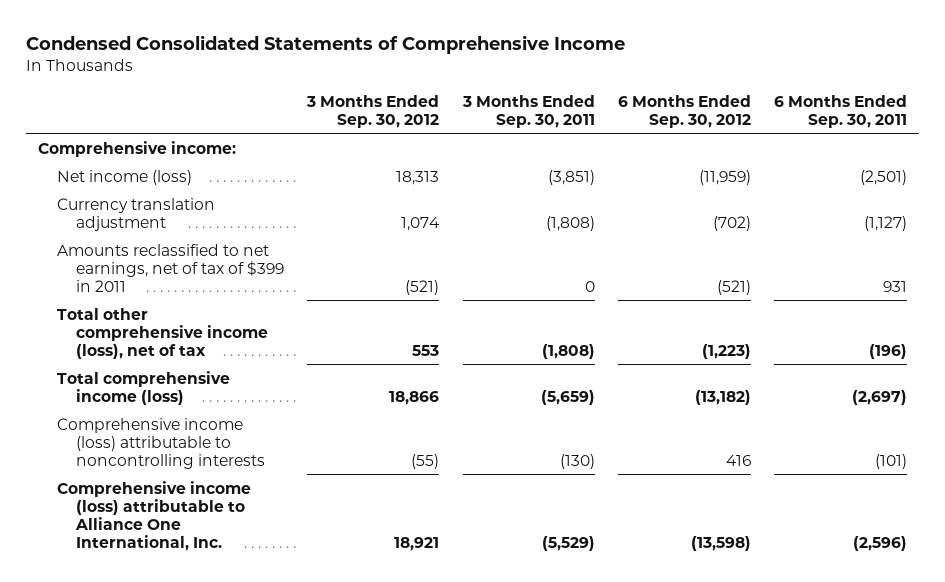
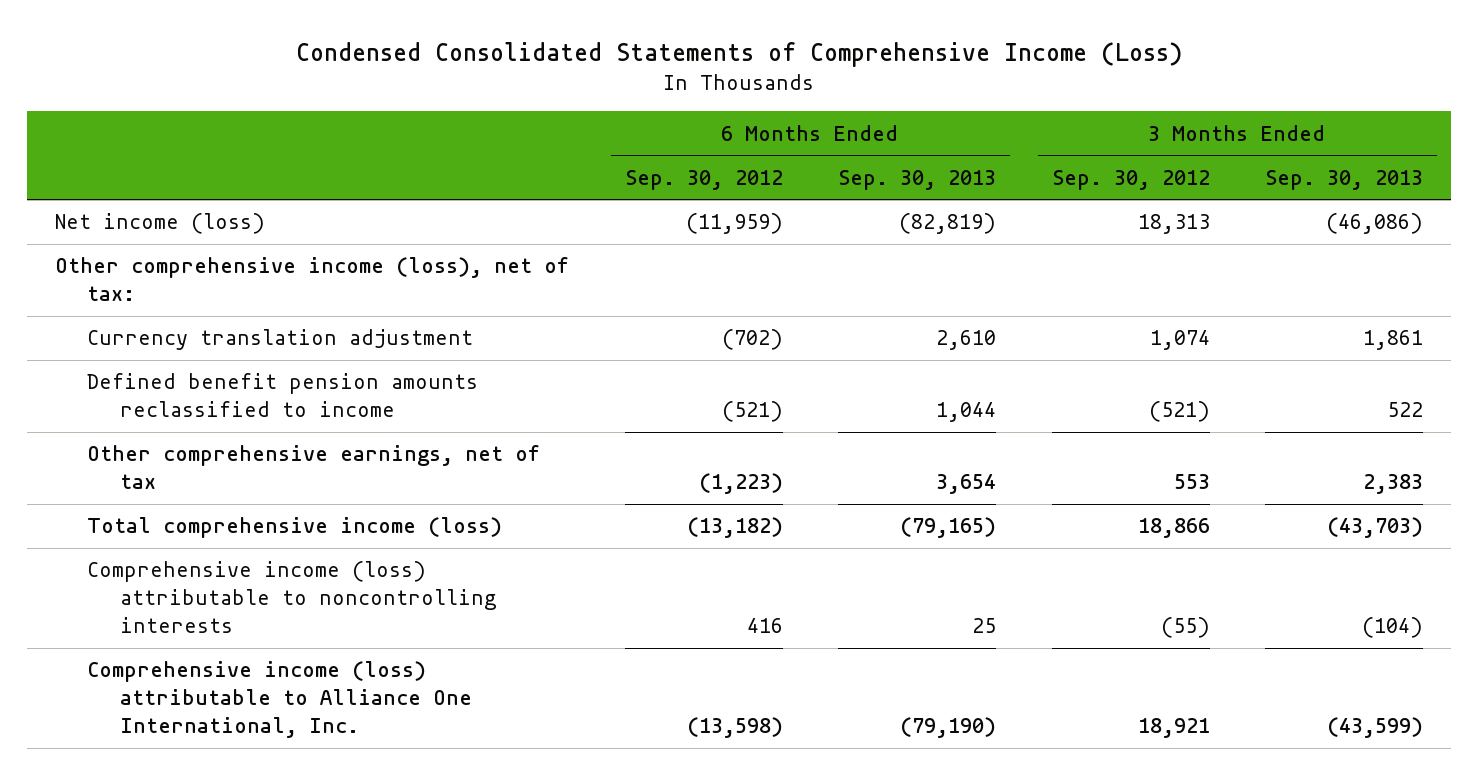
- Condensed Consolidated Statements of Comprehensive Income
+ Condensed Consolidated Statements of Comprehensive Income (Loss)
- | 3 Months Ended Sep. 30, 2012 | 3 Months Ended Sep. 30, 2011 | 6 Months Ended Sep. 30, 2012 | 6 Months Ended Sep. 30, 2011
+ | 6 Months Ended Sep. 30, 2012 | 6 Months Ended Sep. 30, 2013 | 3 Months Ended Sep. 30, 2012 | 3 Months Ended Sep. 30, 2013
- Comprehensive income:
+ Other comprehensive income (loss), net of tax:
- Amounts reclassified to net earnings, net of tax of $399 in 2011 | (521) | 0 | (521) | 931
- Total other comprehensive income (loss), net of tax | 553 | (1,808) | (1,223) | (196)
+ Defined benefit pension amounts reclassified to income | (521) | 1,044 | (521) | 522
+ Other comprehensive earnings, net of tax | (1,223) | 3,654 | 553 | 2,383

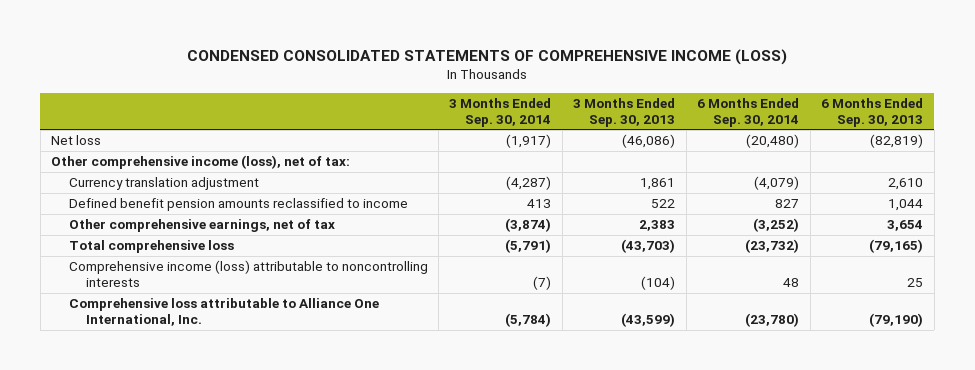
- Condensed Consolidated Statements of Comprehensive Income (Loss)
+ CONDENSED CONSOLIDATED STATEMENTS OF COMPREHENSIVE INCOME (LOSS)
- | 6 Months Ended Sep. 30, 2012 | 6 Months Ended Sep. 30, 2013 | 3 Months Ended Sep. 30, 2012 | 3 Months Ended Sep. 30, 2013
+ | 3 Months Ended Sep. 30, 2014 | 3 Months Ended Sep. 30, 2013 | 6 Months Ended Sep. 30, 2014 | 6 Months Ended Sep. 30, 2013
- Net income (loss) | (11,959) | (82,819) | 18,313 | (46,086)
+ Net loss | (1,917) | (46,086) | (20,480) | (82,819)
- Total comprehensive income (loss) | (13,182) | (79,165) | 18,866 | (43,703)
+ Total comprehensive loss | (5,791) | (43,703) | (23,732) | (79,165)
- Comprehensive income (loss) attributable to Alliance One International, Inc. | (13,598) | (79,190) | 18,921 | (43,599)
+ Comprehensive loss attributable to Alliance One International, Inc. | (5,784) | (43,599) | (23,780) | (79,190)

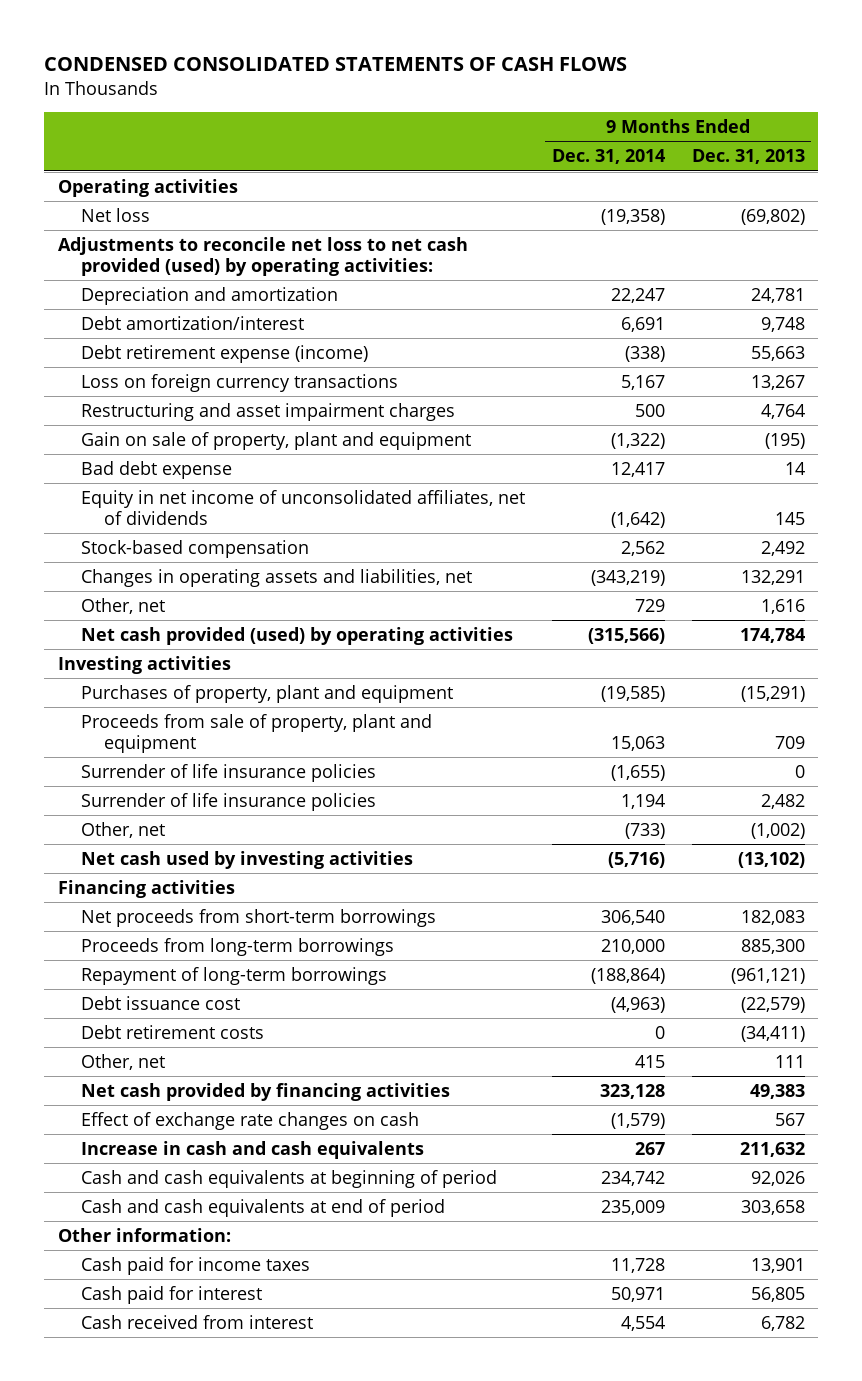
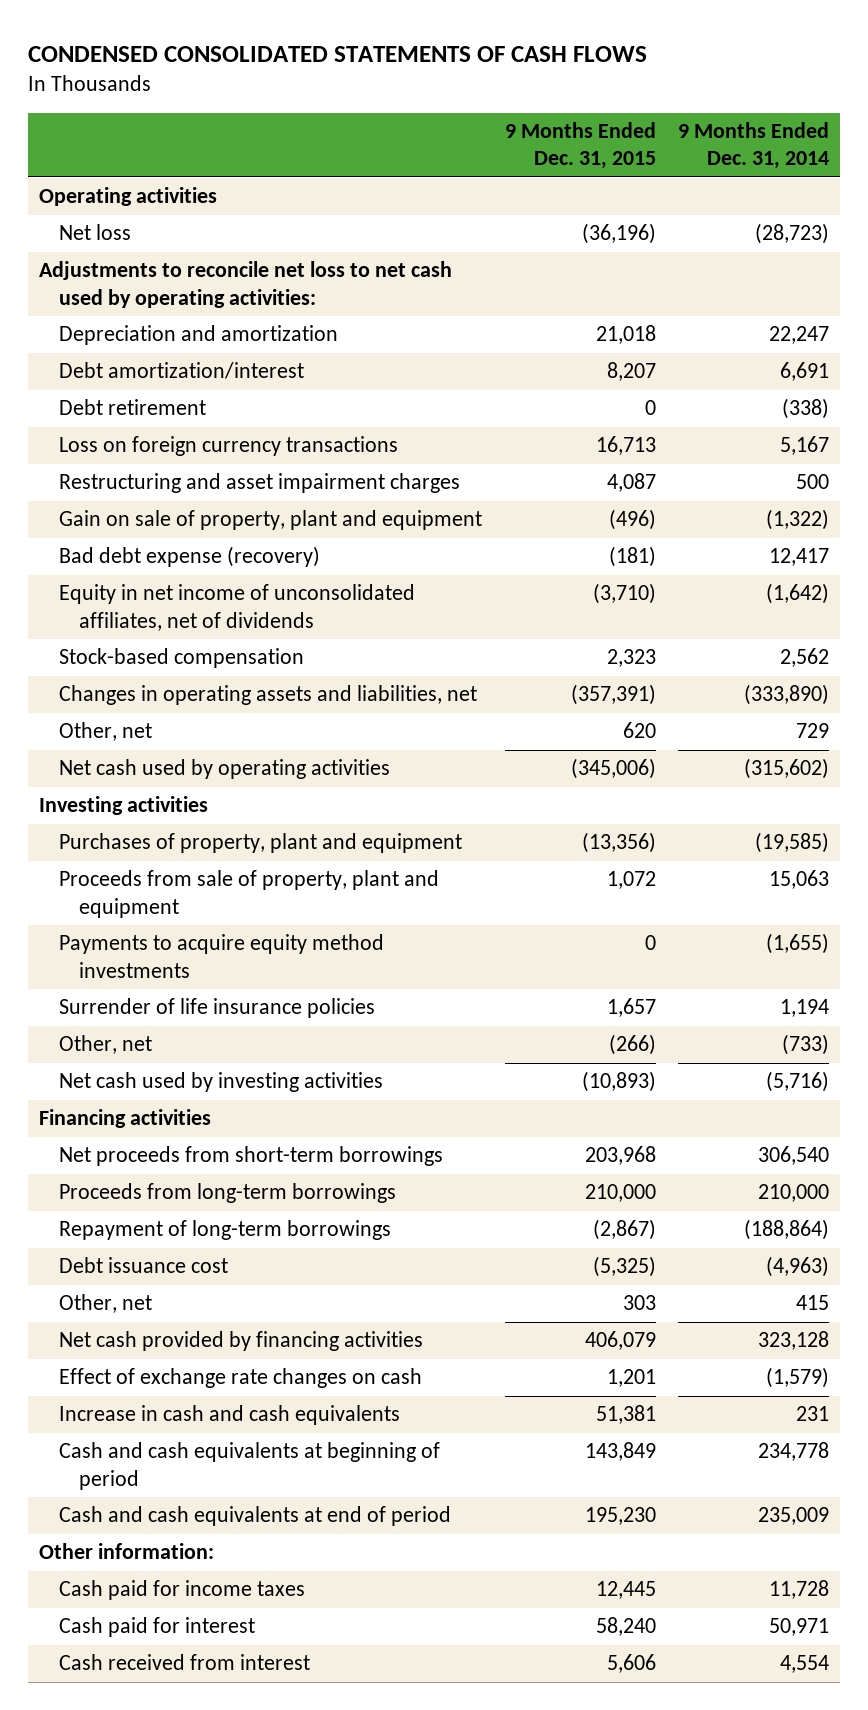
- | 9 Months Ended Dec. 31, 2014 | 9 Months Ended Dec. 31, 2013
+ | 9 Months Ended Dec. 31, 2015 | 9 Months Ended Dec. 31, 2014
- Net loss | (19,358) | (69,802)
- Adjustments to reconcile net loss to net cash provided (used) by operating activities:
+ Net loss | (36,196) | (28,723)
+ Adjustments to reconcile net loss to net cash used by operating activities:
- Debt retirement expense (income) | (338) | 55,663
+ Debt retirement | 0 | (338)
- Bad debt expense | 12,417 | 14
+ Bad debt expense (recovery) | (181) | 12,417
- Changes in operating assets and liabilities, net | (343,219) | 132,291
+ Changes in operating assets and liabilities, net | (357,391) | (333,890)
- Net cash provided (used) by operating activities | (315,566) | 174,784
+ Net cash used by operating activities | (345,006) | (315,602)
- Surrender of life insurance policies | (1,655) | 0
+ Payments to acquire equity method investments | 0 | (1,655)
- Debt retirement costs | 0 | (34,411)
- Increase in cash and cash equivalents | 267 | 211,632
- Cash and cash equivalents at beginning of period | 234,742 | 92,026
+ Increase in cash and cash equivalents | 51,381 | 231
+ Cash and cash equivalents at beginning of period | 143,849 | 234,778

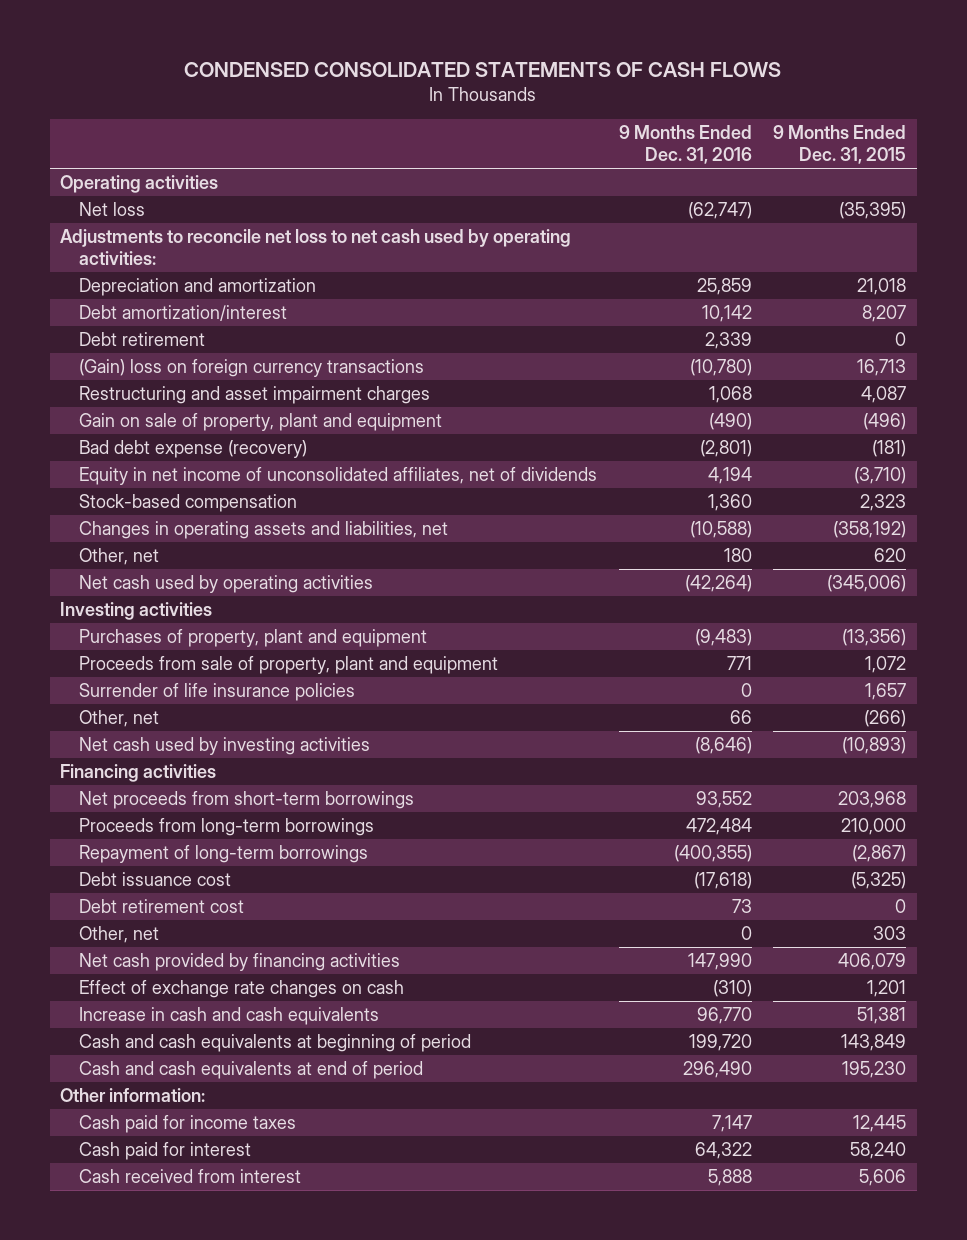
- | 9 Months Ended Dec. 31, 2015 | 9 Months Ended Dec. 31, 2014
+ | 9 Months Ended Dec. 31, 2016 | 9 Months Ended Dec. 31, 2015
- Net loss | (36,196) | (28,723)
+ Net loss | (62,747) | (35,395)
- Loss on foreign currency transactions | 16,713 | 5,167
+ (Gain) loss on foreign currency transactions | (10,780) | 16,713
- Changes in operating assets and liabilities, net | (357,391) | (333,890)
+ Changes in operating assets and liabilities, net | (10,588) | (358,192)
- Payments to acquire equity method investments | 0 | (1,655)
+ Debt retirement cost | 73 | 0

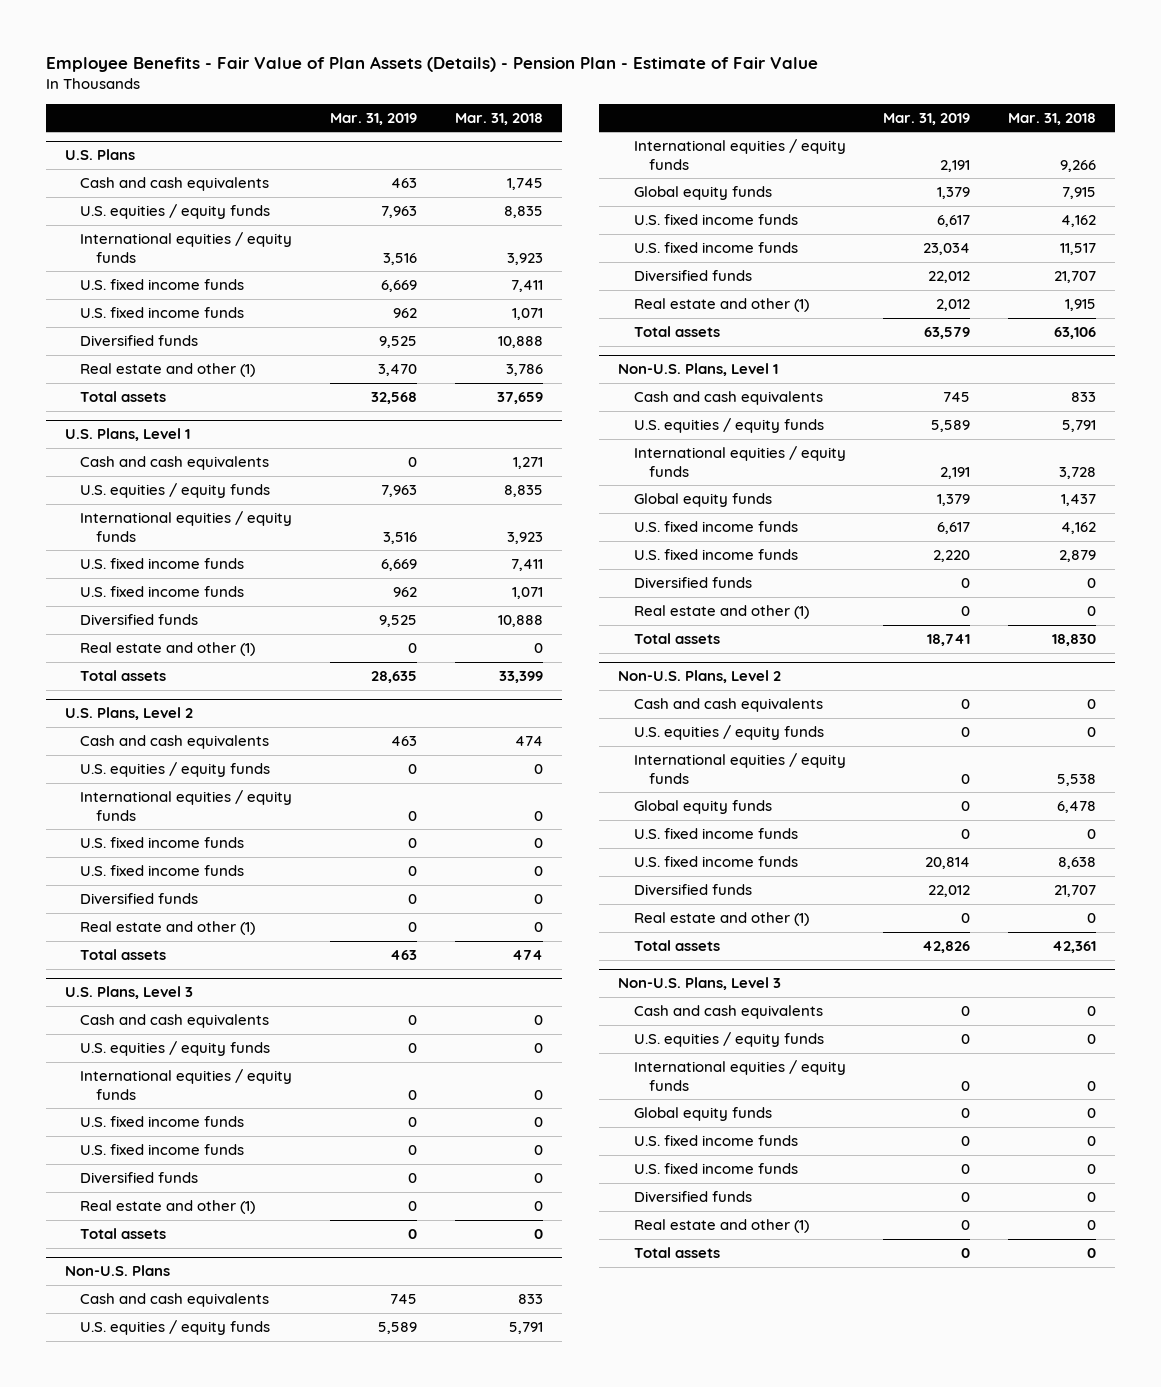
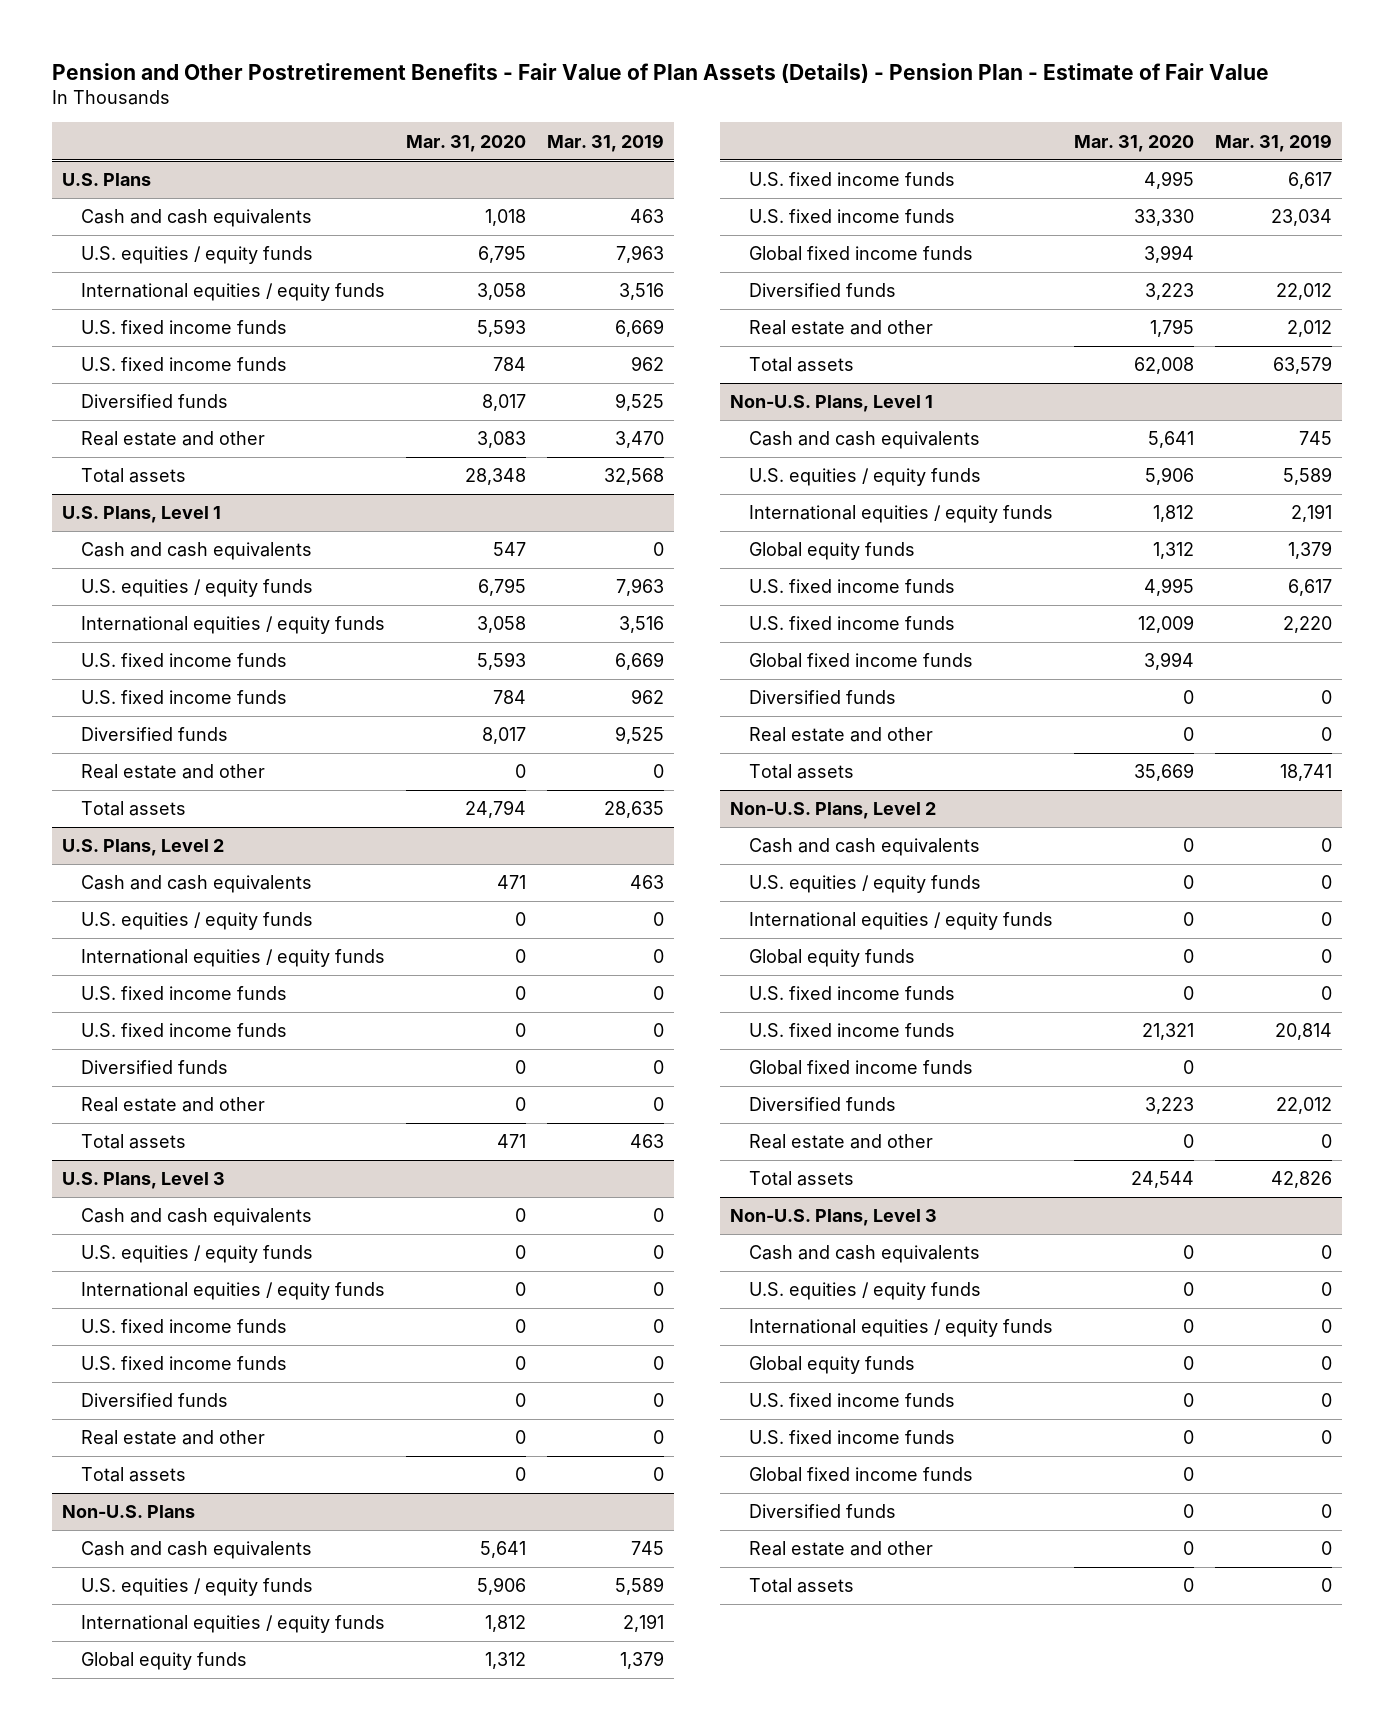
- Employee Benefits - Fair Value of Plan Assets (Details) - Pension Plan - Estimate of Fair Value
+ Pension and Other Postretirement Benefits - Fair Value of Plan Assets (Details) - Pension Plan - Estimate of Fair Value
- | Mar. 31, 2019 | Mar. 31, 2018
+ | Mar. 31, 2020 | Mar. 31, 2019
@ U.S. Plans
- Real estate and other (1) | 3,470 | 3,786
+ Real estate and other | 3,083 | 3,470
@ U.S. Plans, Level 1
- Real estate and other (1) | 0 | 0
+ Real estate and other | 0 | 0
@ U.S. Plans, Level 2
- Real estate and other (1) | 0 | 0
+ Real estate and other | 0 | 0
@ U.S. Plans, Level 3
- Real estate and other (1) | 0 | 0
+ Real estate and other | 0 | 0
@ Non-U.S. Plans
+ Global fixed income funds | 3,994 |
- Real estate and other (1) | 2,012 | 1,915
+ Real estate and other | 1,795 | 2,012
@ Non-U.S. Plans, Level 1
+ Global fixed income funds | 3,994 |
- Real estate and other (1) | 0 | 0
+ Real estate and other | 0 | 0
@ Non-U.S. Plans, Level 2
+ Global fixed income funds | 0 |
- Real estate and other (1) | 0 | 0
+ Real estate and other | 0 | 0
@ Non-U.S. Plans, Level 3
+ Global fixed income funds | 0 |
- Real estate and other (1) | 0 | 0
+ Real estate and other | 0 | 0

